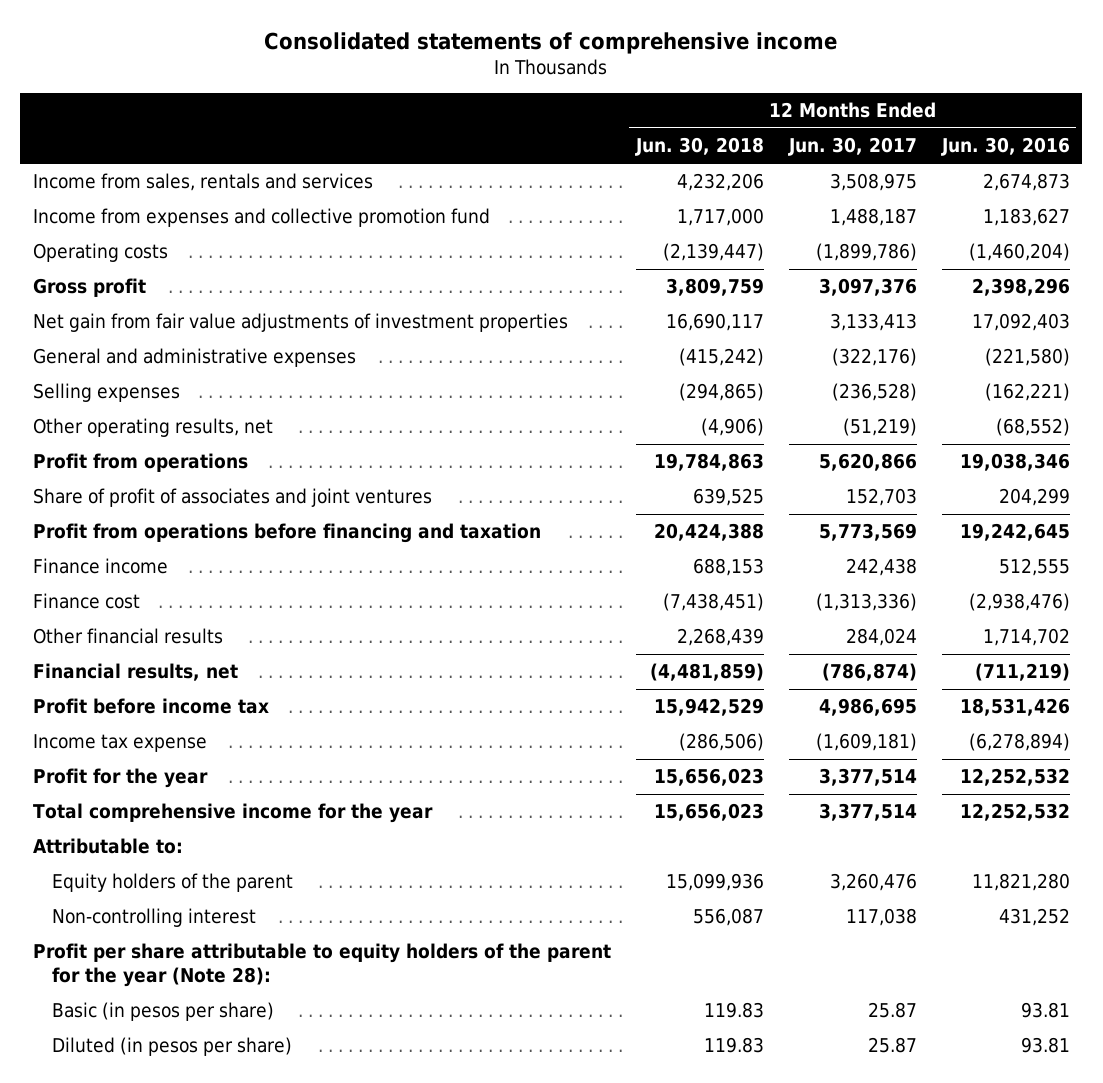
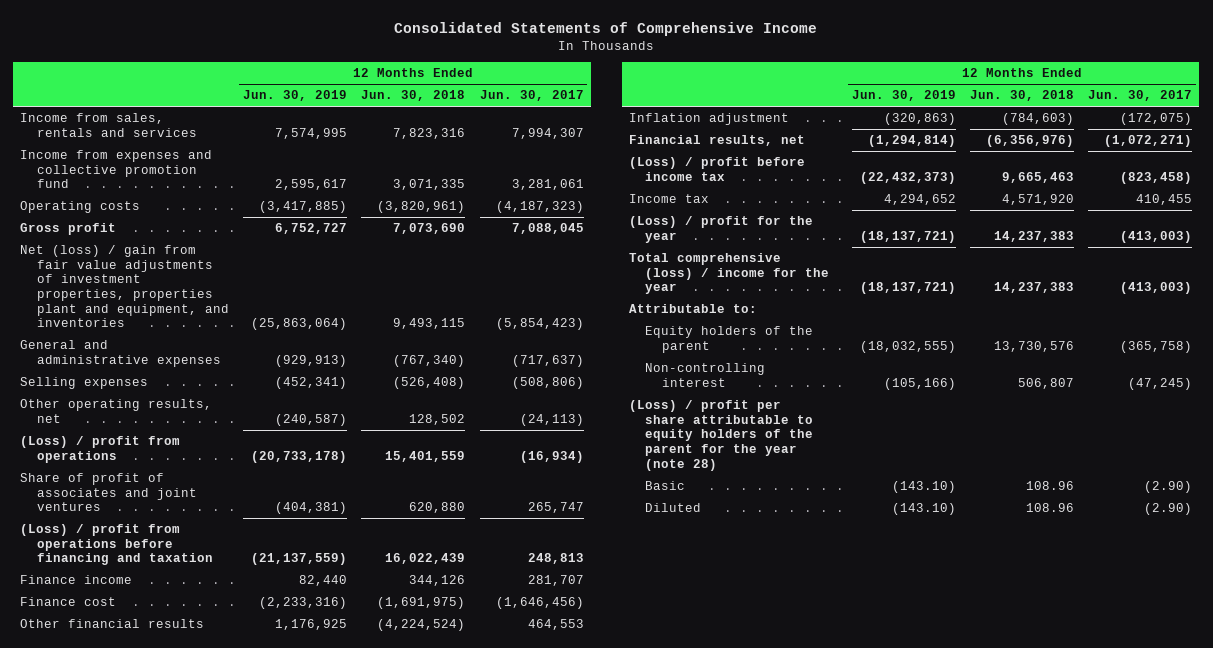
- Consolidated statements of comprehensive income
+ Consolidated Statements of Comprehensive Income
- | 12 Months Ended Jun. 30, 2018 | 12 Months Ended Jun. 30, 2017 | 12 Months Ended Jun. 30, 2016
+ | 12 Months Ended Jun. 30, 2019 | 12 Months Ended Jun. 30, 2018 | 12 Months Ended Jun. 30, 2017
- Income from sales, rentals and services | 4,232,206 | 3,508,975 | 2,674,873
- Income from expenses and collective promotion fund | 1,717,000 | 1,488,187 | 1,183,627
- Operating costs | (2,139,447) | (1,899,786) | (1,460,204)
- Gross profit | 3,809,759 | 3,097,376 | 2,398,296
- Net gain from fair value adjustments of investment properties | 16,690,117 | 3,133,413 | 17,092,403
- General and administrative expenses | (415,242) | (322,176) | (221,580)
- Selling expenses | (294,865) | (236,528) | (162,221)
- Other operating results, net | (4,906) | (51,219) | (68,552)
- Profit from operations | 19,784,863 | 5,620,866 | 19,038,346
- Share of profit of associates and joint ventures | 639,525 | 152,703 | 204,299
- Profit from operations before financing and taxation | 20,424,388 | 5,773,569 | 19,242,645
- Finance income | 688,153 | 242,438 | 512,555
- Finance cost | (7,438,451) | (1,313,336) | (2,938,476)
- Other financial results | 2,268,439 | 284,024 | 1,714,702
- Financial results, net | (4,481,859) | (786,874) | (711,219)
- Profit before income tax | 15,942,529 | 4,986,695 | 18,531,426
- Income tax expense | (286,506) | (1,609,181) | (6,278,894)
- Profit for the year | 15,656,023 | 3,377,514 | 12,252,532
- Total comprehensive income for the year | 15,656,023 | 3,377,514 | 12,252,532
+ Income from sales, rentals and services | 7,574,995 | 7,823,316 | 7,994,307
+ Income from expenses and collective promotion fund | 2,595,617 | 3,071,335 | 3,281,061
+ Operating costs | (3,417,885) | (3,820,961) | (4,187,323)
+ Gross profit | 6,752,727 | 7,073,690 | 7,088,045
+ Net (loss) / gain from fair value adjustments of investment properties, properties plant and equipment, and inventories | (25,863,064) | 9,493,115 | (5,854,423)
+ General and administrative expenses | (929,913) | (767,340) | (717,637)
+ Selling expenses | (452,341) | (526,408) | (508,806)
+ Other operating results, net | (240,587) | 128,502 | (24,113)
+ (Loss) / profit from operations | (20,733,178) | 15,401,559 | (16,934)
+ Share of profit of associates and joint ventures | (404,381) | 620,880 | 265,747
+ (Loss) / profit from operations before financing and taxation | (21,137,559) | 16,022,439 | 248,813
+ Finance income | 82,440 | 344,126 | 281,707
+ Finance cost | (2,233,316) | (1,691,975) | (1,646,456)
+ Other financial results | 1,176,925 | (4,224,524) | 464,553
+ Inflation adjustment | (320,863) | (784,603) | (172,075)
+ Financial results, net | (1,294,814) | (6,356,976) | (1,072,271)
+ (Loss) / profit before income tax | (22,432,373) | 9,665,463 | (823,458)
+ Income tax | 4,294,652 | 4,571,920 | 410,455
+ (Loss) / profit for the year | (18,137,721) | 14,237,383 | (413,003)
+ Total comprehensive (loss) / income for the year | (18,137,721) | 14,237,383 | (413,003)
- Equity holders of the parent | 15,099,936 | 3,260,476 | 11,821,280
- Non-controlling interest | 556,087 | 117,038 | 431,252
- Profit per share attributable to equity holders of the parent for the year (Note 28):
- Basic (in pesos per share) | 119.83 | 25.87 | 93.81
- Diluted (in pesos per share) | 119.83 | 25.87 | 93.81
+ Equity holders of the parent | (18,032,555) | 13,730,576 | (365,758)
+ Non-controlling interest | (105,166) | 506,807 | (47,245)
+ (Loss) / profit per share attributable to equity holders of the parent for the year (note 28)
+ Basic | (143.10) | 108.96 | (2.90)
+ Diluted | (143.10) | 108.96 | (2.90)

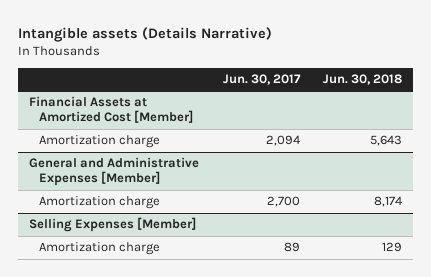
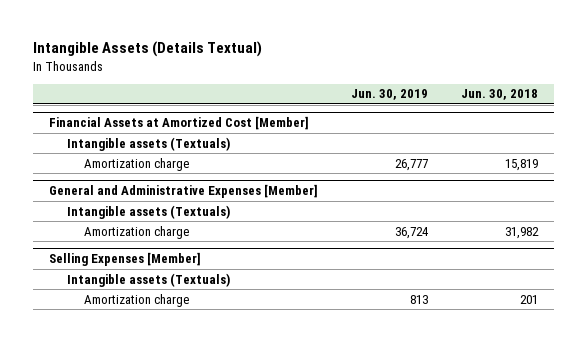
- Intangible assets (Details Narrative)
+ Intangible Assets (Details Textual)
- | Jun. 30, 2017 | Jun. 30, 2018
+ | Jun. 30, 2019 | Jun. 30, 2018
@ Financial Assets at Amortized Cost [Member]
- Amortization charge | 2,094 | 5,643
+ Intangible assets (Textuals)
+ Amortization charge | 26,777 | 15,819
@ General and Administrative Expenses [Member]
- Amortization charge | 2,700 | 8,174
+ Intangible assets (Textuals)
+ Amortization charge | 36,724 | 31,982
@ Selling Expenses [Member]
- Amortization charge | 89 | 129
+ Intangible assets (Textuals)
+ Amortization charge | 813 | 201

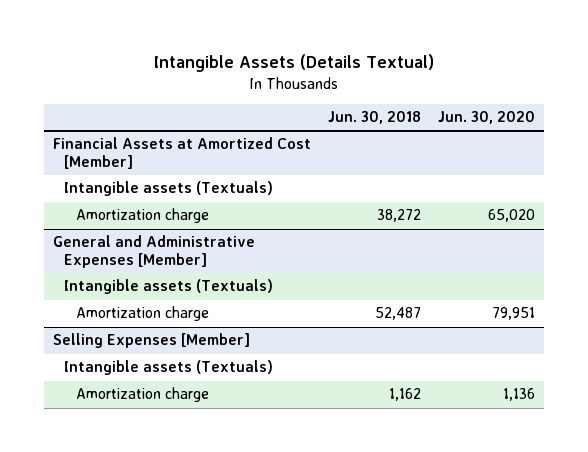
- | Jun. 30, 2019 | Jun. 30, 2018
+ | Jun. 30, 2018 | Jun. 30, 2020
@ Financial Assets at Amortized Cost [Member]
- Amortization charge | 26,777 | 15,819
+ Amortization charge | 38,272 | 65,020
@ General and Administrative Expenses [Member]
- Amortization charge | 36,724 | 31,982
+ Amortization charge | 52,487 | 79,951
@ Selling Expenses [Member]
- Amortization charge | 813 | 201
+ Amortization charge | 1,162 | 1,136

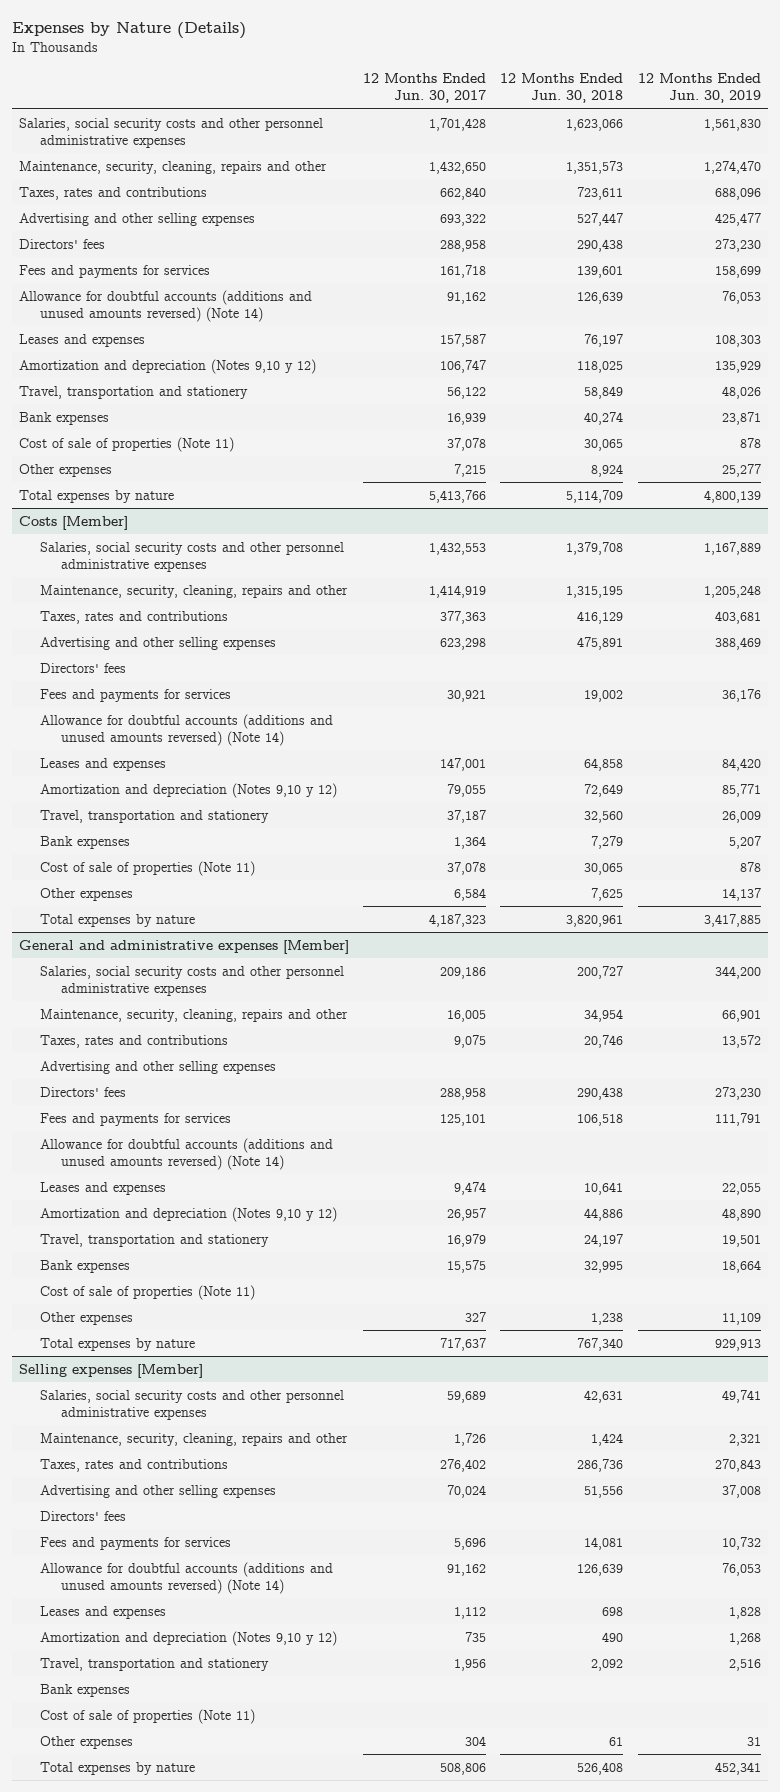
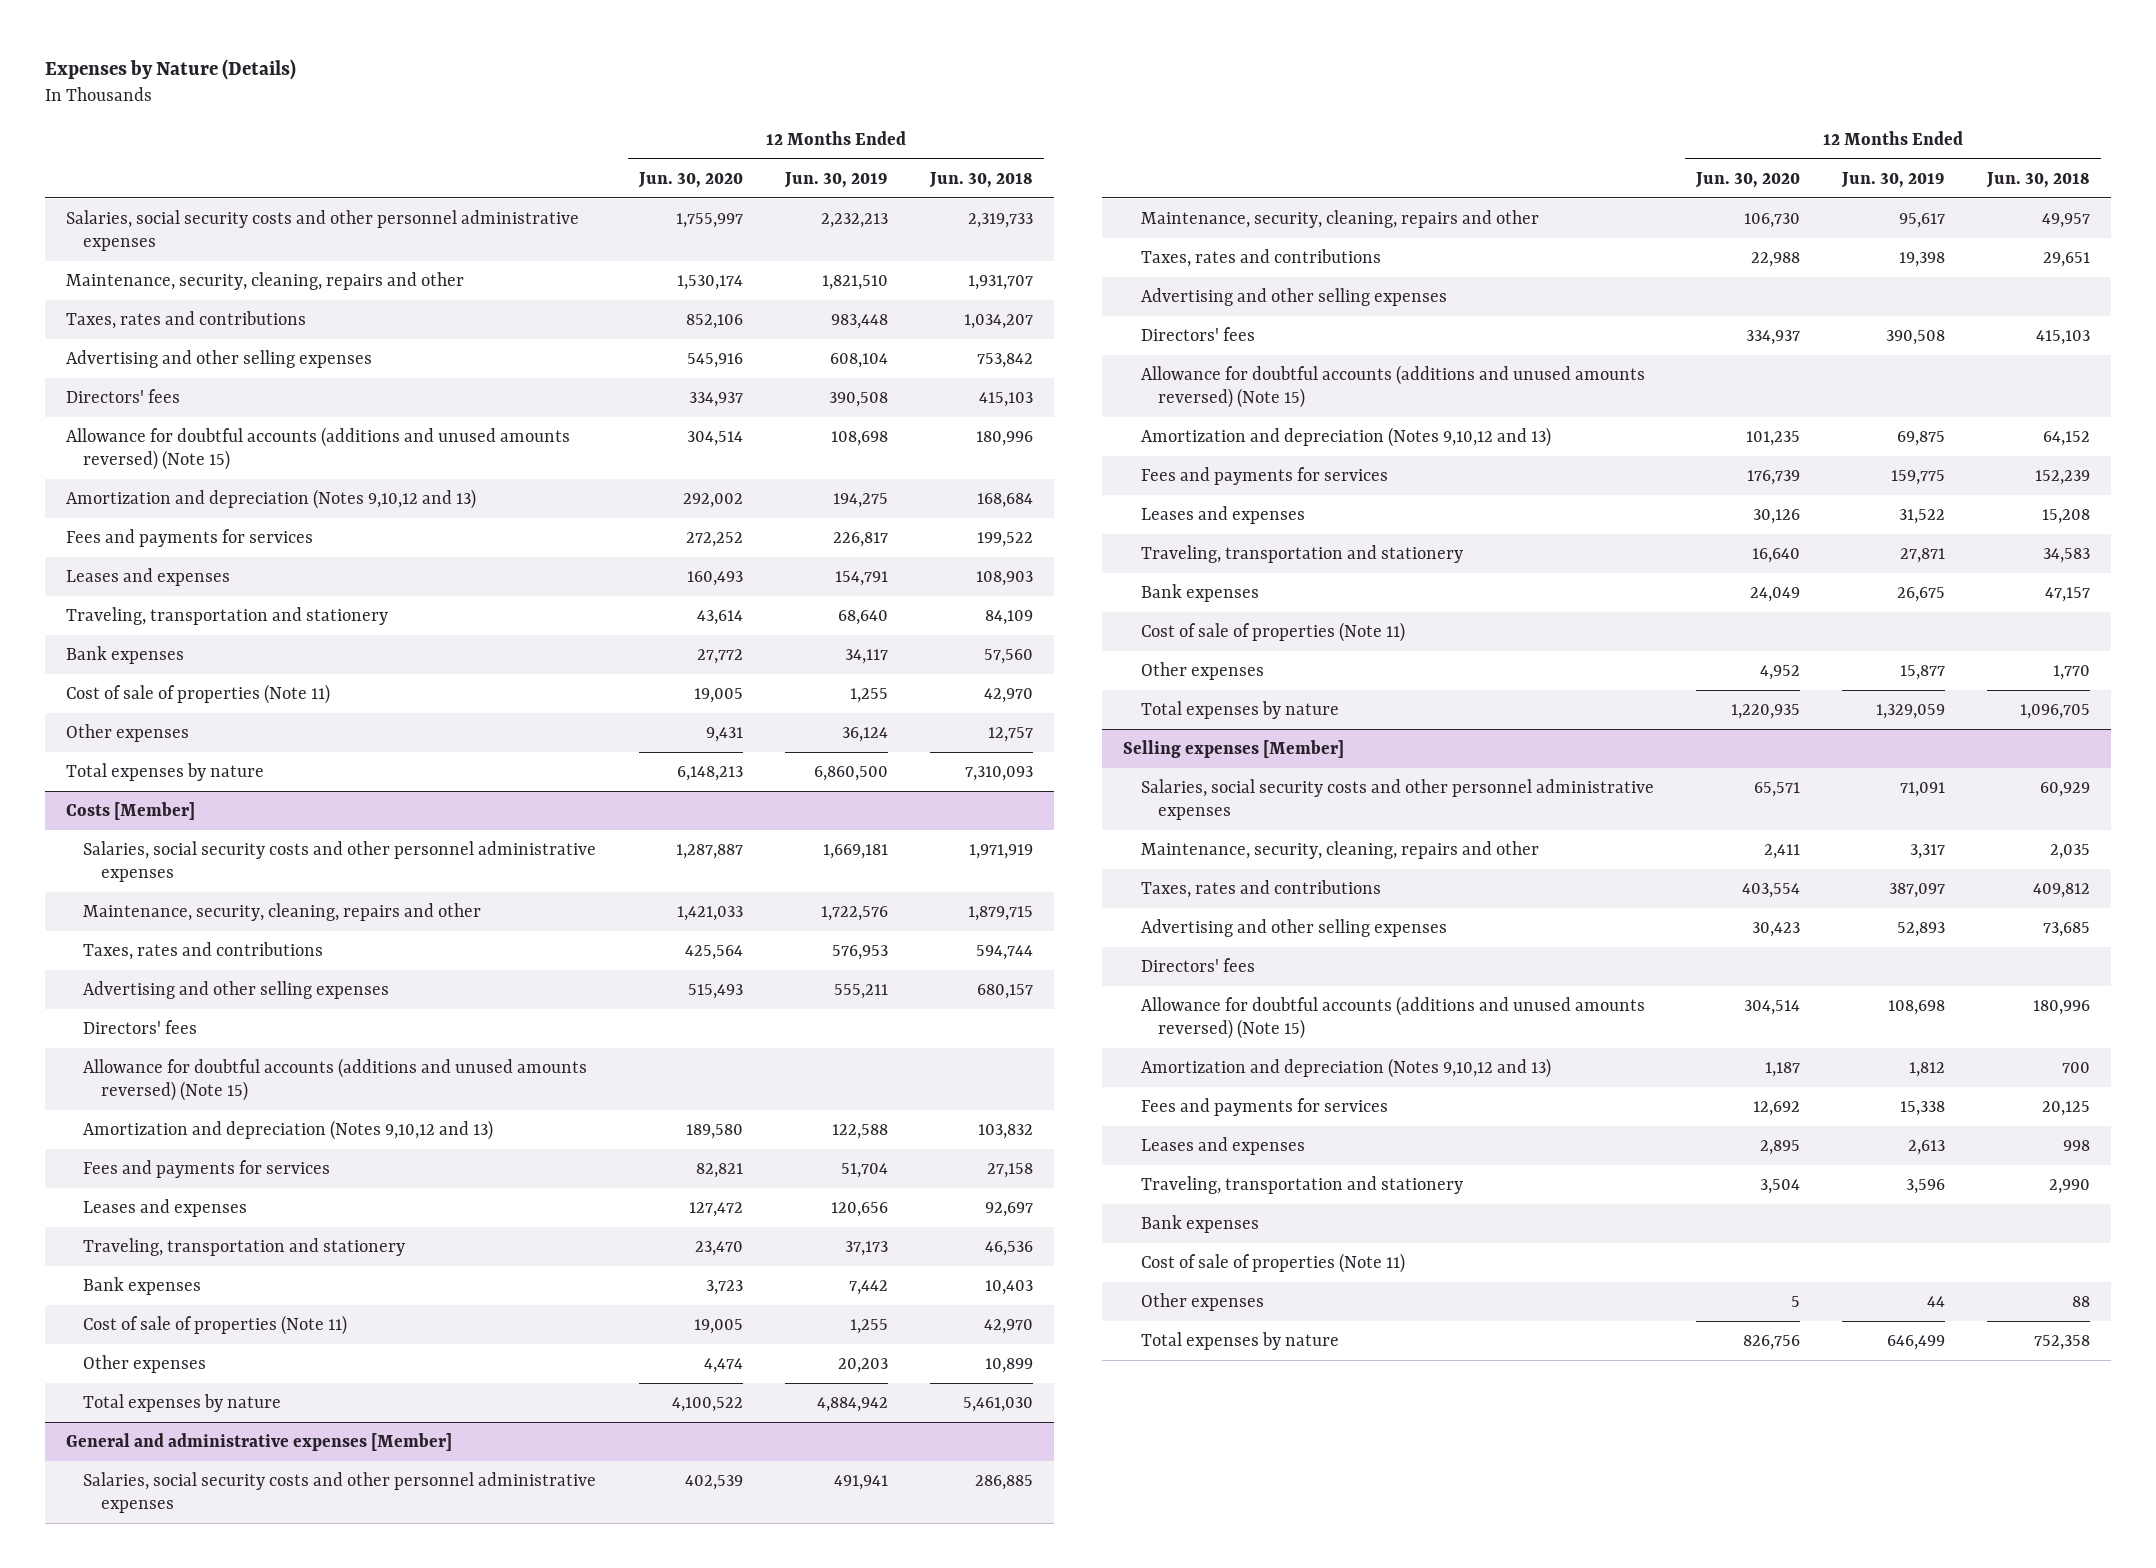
- | 12 Months Ended Jun. 30, 2017 | 12 Months Ended Jun. 30, 2018 | 12 Months Ended Jun. 30, 2019
+ | 12 Months Ended Jun. 30, 2020 | 12 Months Ended Jun. 30, 2019 | 12 Months Ended Jun. 30, 2018
- Salaries, social security costs and other personnel administrative expenses | 1,701,428 | 1,623,066 | 1,561,830
- Maintenance, security, cleaning, repairs and other | 1,432,650 | 1,351,573 | 1,274,470
- Taxes, rates and contributions | 662,840 | 723,611 | 688,096
- Advertising and other selling expenses | 693,322 | 527,447 | 425,477
- Directors' fees | 288,958 | 290,438 | 273,230
- Fees and payments for services | 161,718 | 139,601 | 158,699
- Allowance for doubtful accounts (additions and unused amounts reversed) (Note 14) | 91,162 | 126,639 | 76,053
- Leases and expenses | 157,587 | 76,197 | 108,303
- Amortization and depreciation (Notes 9,10 y 12) | 106,747 | 118,025 | 135,929
- Travel, transportation and stationery | 56,122 | 58,849 | 48,026
- Bank expenses | 16,939 | 40,274 | 23,871
- Cost of sale of properties (Note 11) | 37,078 | 30,065 | 878
- Other expenses | 7,215 | 8,924 | 25,277
- Total expenses by nature | 5,413,766 | 5,114,709 | 4,800,139
+ Salaries, social security costs and other personnel administrative expenses | 1,755,997 | 2,232,213 | 2,319,733
+ Maintenance, security, cleaning, repairs and other | 1,530,174 | 1,821,510 | 1,931,707
+ Taxes, rates and contributions | 852,106 | 983,448 | 1,034,207
+ Advertising and other selling expenses | 545,916 | 608,104 | 753,842
+ Directors' fees | 334,937 | 390,508 | 415,103
+ Allowance for doubtful accounts (additions and unused amounts reversed) (Note 15) | 304,514 | 108,698 | 180,996
+ Amortization and depreciation (Notes 9,10,12 and 13) | 292,002 | 194,275 | 168,684
+ Fees and payments for services | 272,252 | 226,817 | 199,522
+ Leases and expenses | 160,493 | 154,791 | 108,903
+ Traveling, transportation and stationery | 43,614 | 68,640 | 84,109
+ Bank expenses | 27,772 | 34,117 | 57,560
+ Cost of sale of properties (Note 11) | 19,005 | 1,255 | 42,970
+ Other expenses | 9,431 | 36,124 | 12,757
+ Total expenses by nature | 6,148,213 | 6,860,500 | 7,310,093
@ Costs [Member]
- Salaries, social security costs and other personnel administrative expenses | 1,432,553 | 1,379,708 | 1,167,889
- Maintenance, security, cleaning, repairs and other | 1,414,919 | 1,315,195 | 1,205,248
- Taxes, rates and contributions | 377,363 | 416,129 | 403,681
- Advertising and other selling expenses | 623,298 | 475,891 | 388,469
+ Salaries, social security costs and other personnel administrative expenses | 1,287,887 | 1,669,181 | 1,971,919
+ Maintenance, security, cleaning, repairs and other | 1,421,033 | 1,722,576 | 1,879,715
+ Taxes, rates and contributions | 425,564 | 576,953 | 594,744
+ Advertising and other selling expenses | 515,493 | 555,211 | 680,157
- Fees and payments for services | 30,921 | 19,002 | 36,176
- Allowance for doubtful accounts (additions and unused amounts reversed) (Note 14)
- Leases and expenses | 147,001 | 64,858 | 84,420
- Amortization and depreciation (Notes 9,10 y 12) | 79,055 | 72,649 | 85,771
- Travel, transportation and stationery | 37,187 | 32,560 | 26,009
- Bank expenses | 1,364 | 7,279 | 5,207
- Cost of sale of properties (Note 11) | 37,078 | 30,065 | 878
- Other expenses | 6,584 | 7,625 | 14,137
- Total expenses by nature | 4,187,323 | 3,820,961 | 3,417,885
+ Allowance for doubtful accounts (additions and unused amounts reversed) (Note 15)
+ Amortization and depreciation (Notes 9,10,12 and 13) | 189,580 | 122,588 | 103,832
+ Fees and payments for services | 82,821 | 51,704 | 27,158
+ Leases and expenses | 127,472 | 120,656 | 92,697
+ Traveling, transportation and stationery | 23,470 | 37,173 | 46,536
+ Bank expenses | 3,723 | 7,442 | 10,403
+ Cost of sale of properties (Note 11) | 19,005 | 1,255 | 42,970
+ Other expenses | 4,474 | 20,203 | 10,899
+ Total expenses by nature | 4,100,522 | 4,884,942 | 5,461,030
@ General and administrative expenses [Member]
- Salaries, social security costs and other personnel administrative expenses | 209,186 | 200,727 | 344,200
- Maintenance, security, cleaning, repairs and other | 16,005 | 34,954 | 66,901
- Taxes, rates and contributions | 9,075 | 20,746 | 13,572
+ Salaries, social security costs and other personnel administrative expenses | 402,539 | 491,941 | 286,885
+ Maintenance, security, cleaning, repairs and other | 106,730 | 95,617 | 49,957
+ Taxes, rates and contributions | 22,988 | 19,398 | 29,651
- Directors' fees | 288,958 | 290,438 | 273,230
- Fees and payments for services | 125,101 | 106,518 | 111,791
- Allowance for doubtful accounts (additions and unused amounts reversed) (Note 14)
- Leases and expenses | 9,474 | 10,641 | 22,055
- Amortization and depreciation (Notes 9,10 y 12) | 26,957 | 44,886 | 48,890
- Travel, transportation and stationery | 16,979 | 24,197 | 19,501
- Bank expenses | 15,575 | 32,995 | 18,664
+ Directors' fees | 334,937 | 390,508 | 415,103
+ Allowance for doubtful accounts (additions and unused amounts reversed) (Note 15)
+ Amortization and depreciation (Notes 9,10,12 and 13) | 101,235 | 69,875 | 64,152
+ Fees and payments for services | 176,739 | 159,775 | 152,239
+ Leases and expenses | 30,126 | 31,522 | 15,208
+ Traveling, transportation and stationery | 16,640 | 27,871 | 34,583
+ Bank expenses | 24,049 | 26,675 | 47,157
- Other expenses | 327 | 1,238 | 11,109
- Total expenses by nature | 717,637 | 767,340 | 929,913
+ Other expenses | 4,952 | 15,877 | 1,770
+ Total expenses by nature | 1,220,935 | 1,329,059 | 1,096,705
@ Selling expenses [Member]
- Salaries, social security costs and other personnel administrative expenses | 59,689 | 42,631 | 49,741
- Maintenance, security, cleaning, repairs and other | 1,726 | 1,424 | 2,321
- Taxes, rates and contributions | 276,402 | 286,736 | 270,843
- Advertising and other selling expenses | 70,024 | 51,556 | 37,008
+ Salaries, social security costs and other personnel administrative expenses | 65,571 | 71,091 | 60,929
+ Maintenance, security, cleaning, repairs and other | 2,411 | 3,317 | 2,035
+ Taxes, rates and contributions | 403,554 | 387,097 | 409,812
+ Advertising and other selling expenses | 30,423 | 52,893 | 73,685
- Fees and payments for services | 5,696 | 14,081 | 10,732
- Allowance for doubtful accounts (additions and unused amounts reversed) (Note 14) | 91,162 | 126,639 | 76,053
- Leases and expenses | 1,112 | 698 | 1,828
- Amortization and depreciation (Notes 9,10 y 12) | 735 | 490 | 1,268
- Travel, transportation and stationery | 1,956 | 2,092 | 2,516
+ Allowance for doubtful accounts (additions and unused amounts reversed) (Note 15) | 304,514 | 108,698 | 180,996
+ Amortization and depreciation (Notes 9,10,12 and 13) | 1,187 | 1,812 | 700
+ Fees and payments for services | 12,692 | 15,338 | 20,125
+ Leases and expenses | 2,895 | 2,613 | 998
+ Traveling, transportation and stationery | 3,504 | 3,596 | 2,990
- Other expenses | 304 | 61 | 31
- Total expenses by nature | 508,806 | 526,408 | 452,341
+ Other expenses | 5 | 44 | 88
+ Total expenses by nature | 826,756 | 646,499 | 752,358

